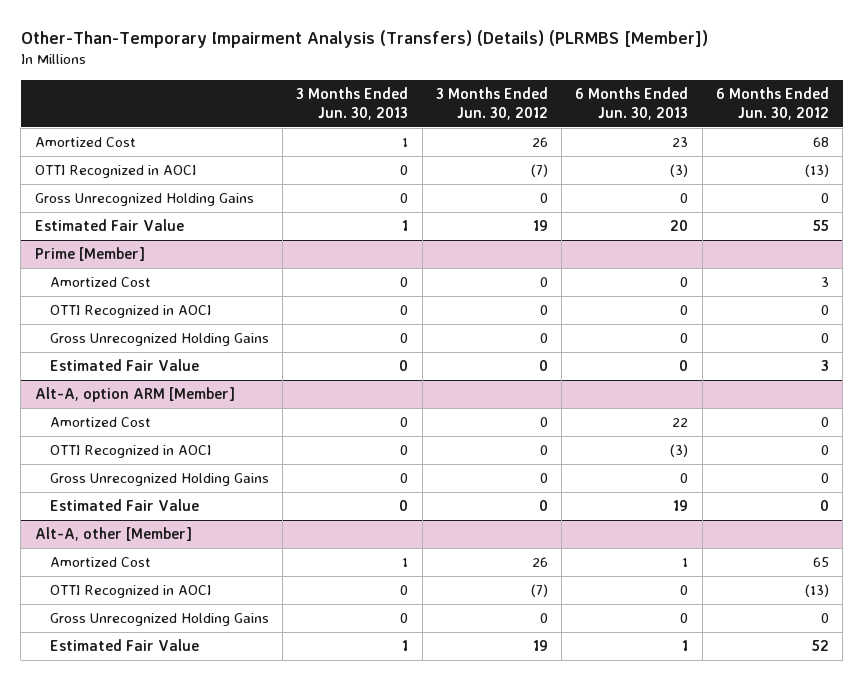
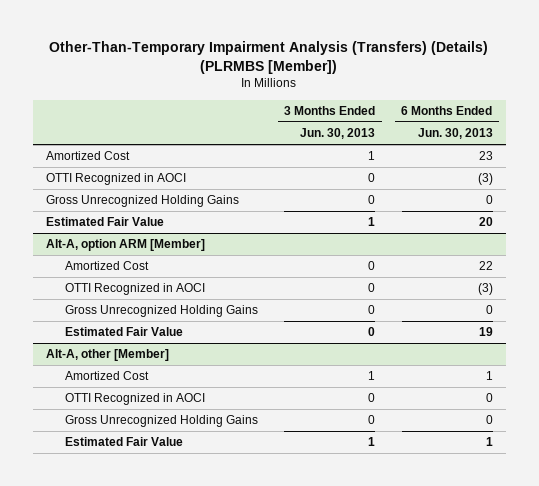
- | 3 Months Ended Jun. 30, 2013 | 3 Months Ended Jun. 30, 2012 | 6 Months Ended Jun. 30, 2013 | 6 Months Ended Jun. 30, 2012
+ | 3 Months Ended Jun. 30, 2013 | 6 Months Ended Jun. 30, 2013
- Prime [Member]
- Amortized Cost | 0 | 0 | 0 | 3
- OTTI Recognized in AOCI | 0 | 0 | 0 | 0
- Gross Unrecognized Holding Gains | 0 | 0 | 0 | 0
- Estimated Fair Value | 0 | 0 | 0 | 3

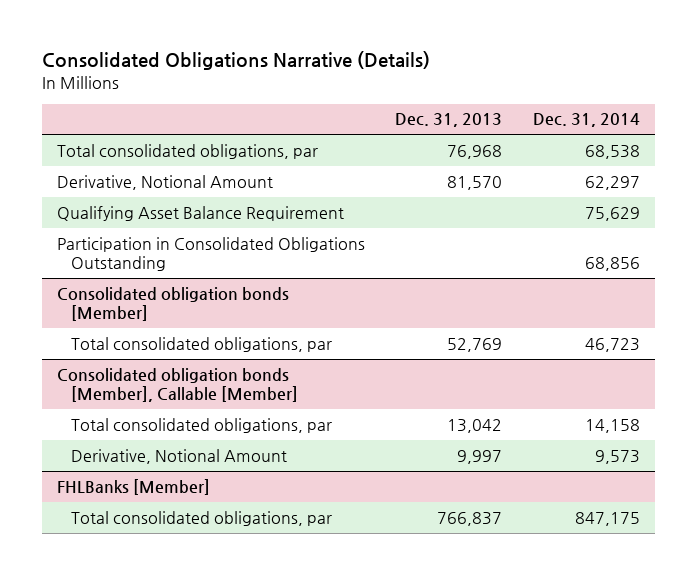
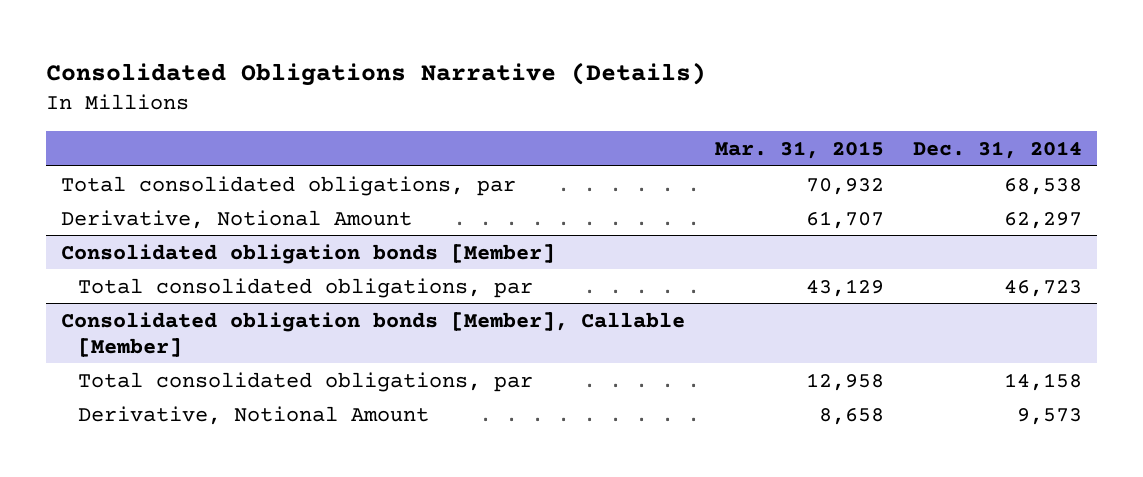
- | Dec. 31, 2013 | Dec. 31, 2014
+ | Mar. 31, 2015 | Dec. 31, 2014
- Qualifying Asset Balance Requirement | | 75,629
- Participation in Consolidated Obligations Outstanding | | 68,856
- FHLBanks [Member]
- Total consolidated obligations, par | 766,837 | 847,175

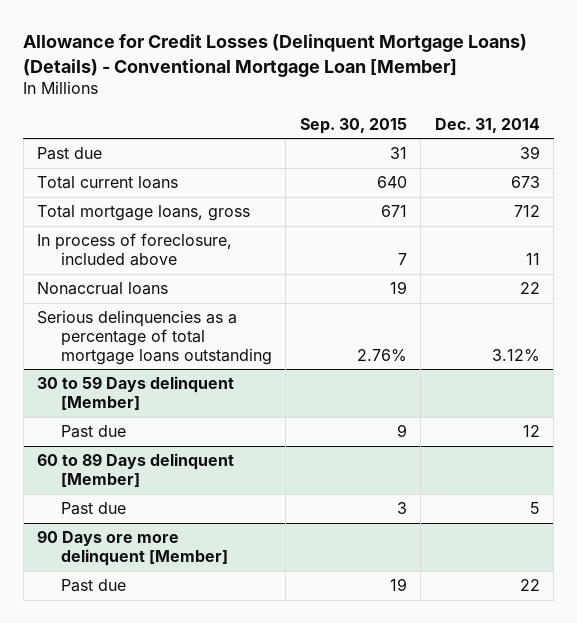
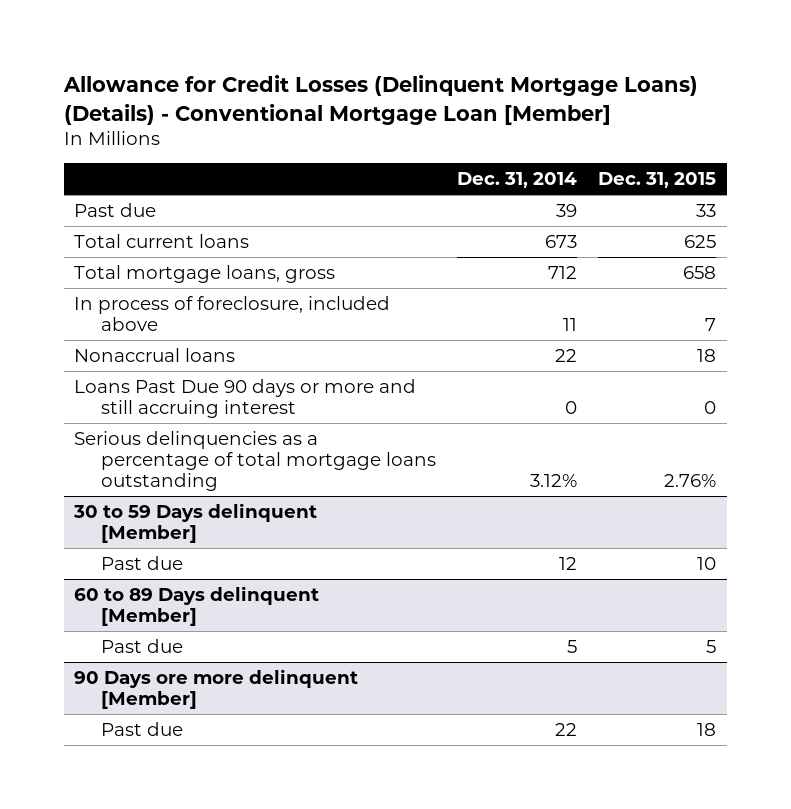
- | Sep. 30, 2015 | Dec. 31, 2014
+ | Dec. 31, 2014 | Dec. 31, 2015
+ Loans Past Due 90 days or more and still accruing interest | 0 | 0

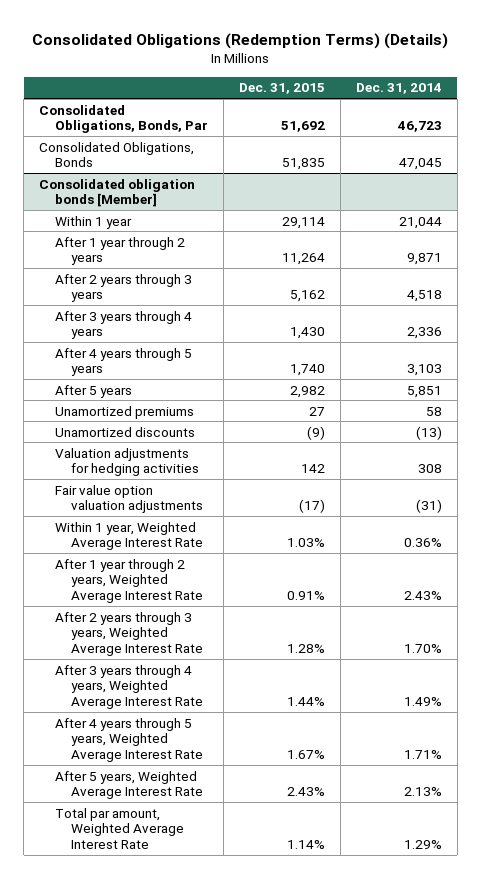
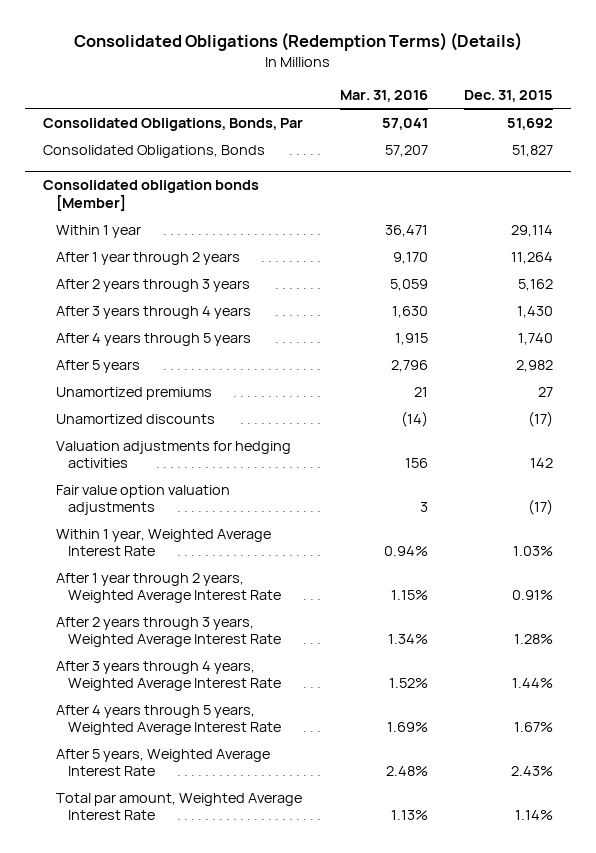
- | Dec. 31, 2015 | Dec. 31, 2014
+ | Mar. 31, 2016 | Dec. 31, 2015
- Consolidated Obligations, Bonds | 51,835 | 47,045
+ Consolidated Obligations, Bonds | 57,207 | 51,827
@ Consolidated obligation bonds [Member]
- Unamortized discounts | (9) | (13)
+ Unamortized discounts | (14) | (17)

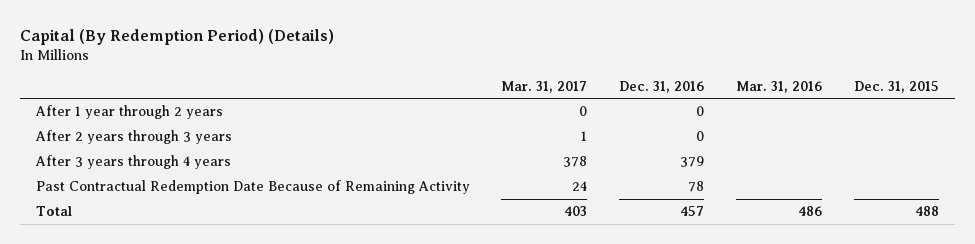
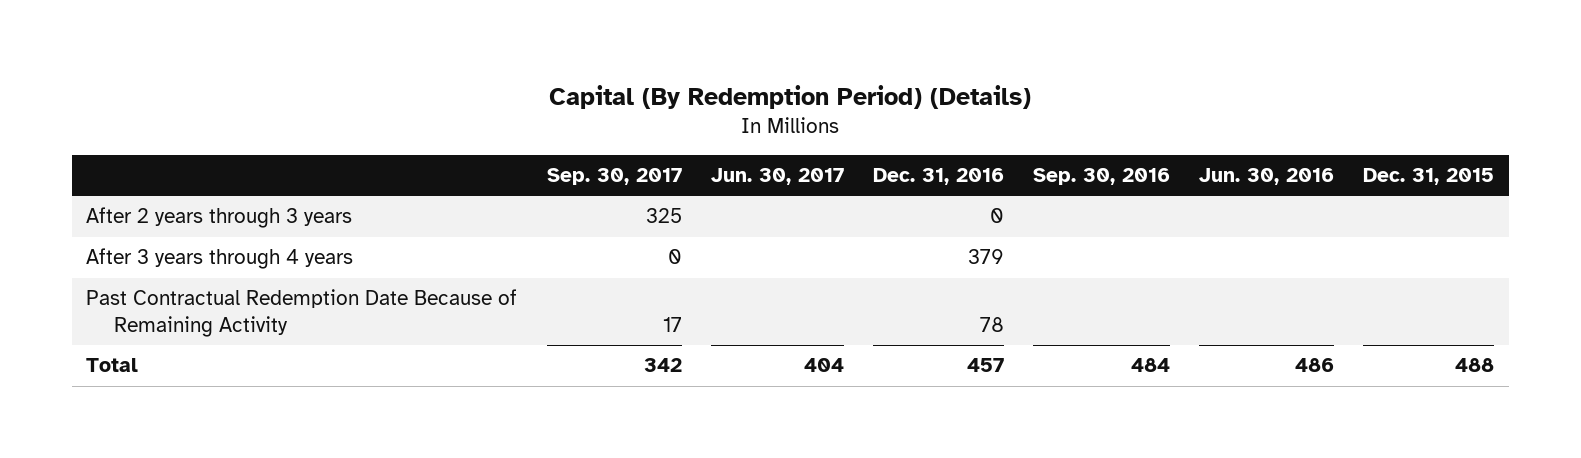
- | Mar. 31, 2017 | Dec. 31, 2016 | Mar. 31, 2016 | Dec. 31, 2015
+ | Sep. 30, 2017 | Jun. 30, 2017 | Dec. 31, 2016 | Sep. 30, 2016 | Jun. 30, 2016 | Dec. 31, 2015
- After 1 year through 2 years | 0 | 0 | |

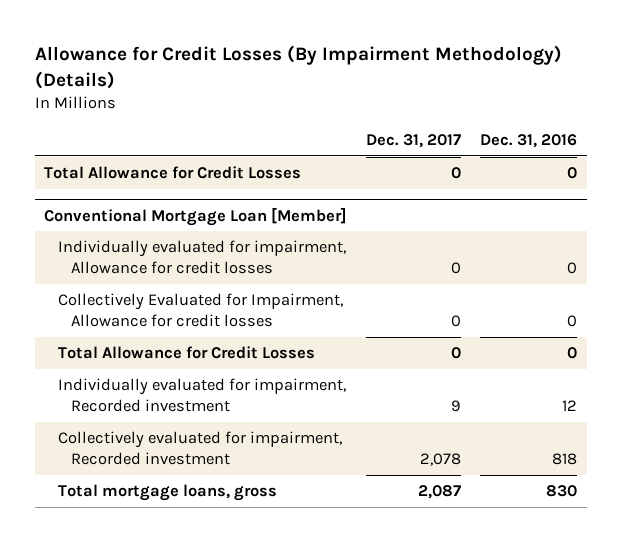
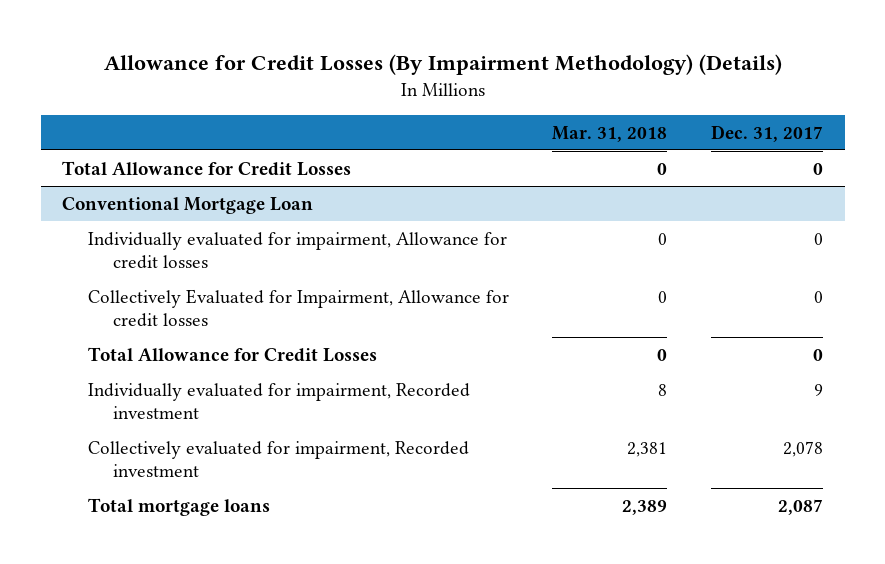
- | Dec. 31, 2017 | Dec. 31, 2016
+ | Mar. 31, 2018 | Dec. 31, 2017
- Conventional Mortgage Loan [Member]
+ Conventional Mortgage Loan
- Total mortgage loans, gross | 2,087 | 830
+ Total mortgage loans | 2,389 | 2,087

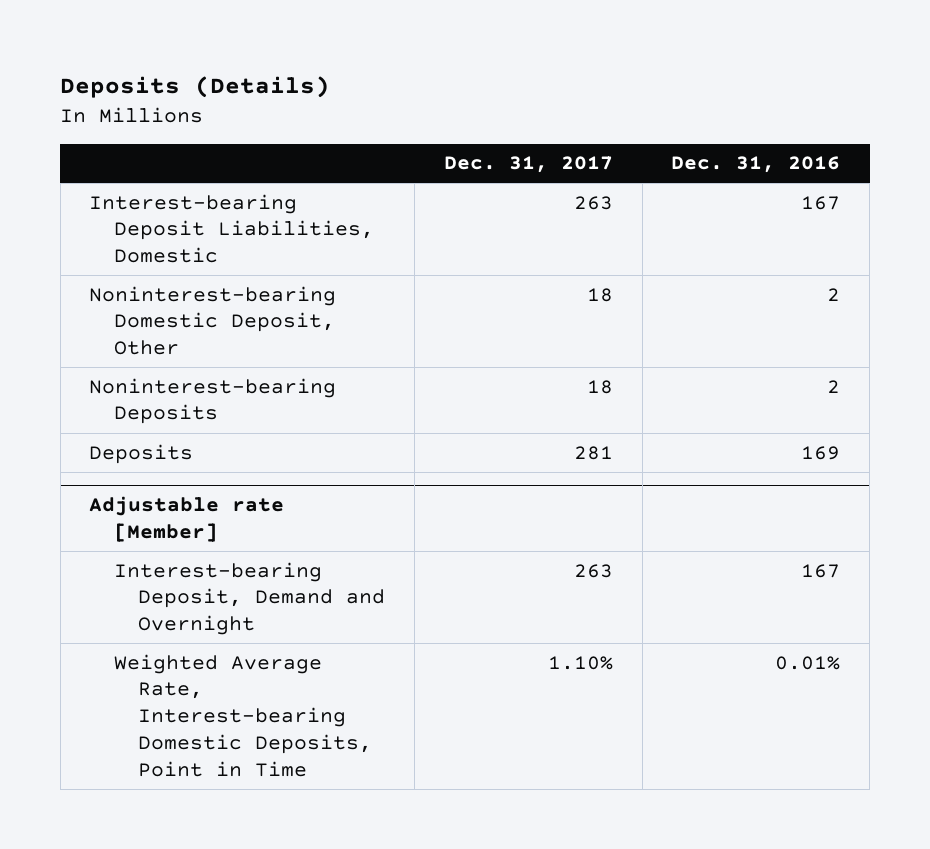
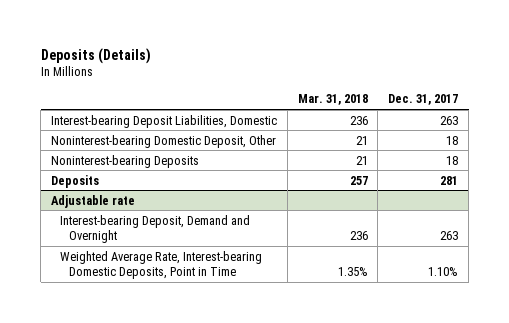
- | Dec. 31, 2017 | Dec. 31, 2016
+ | Mar. 31, 2018 | Dec. 31, 2017
- Adjustable rate [Member]
+ Adjustable rate

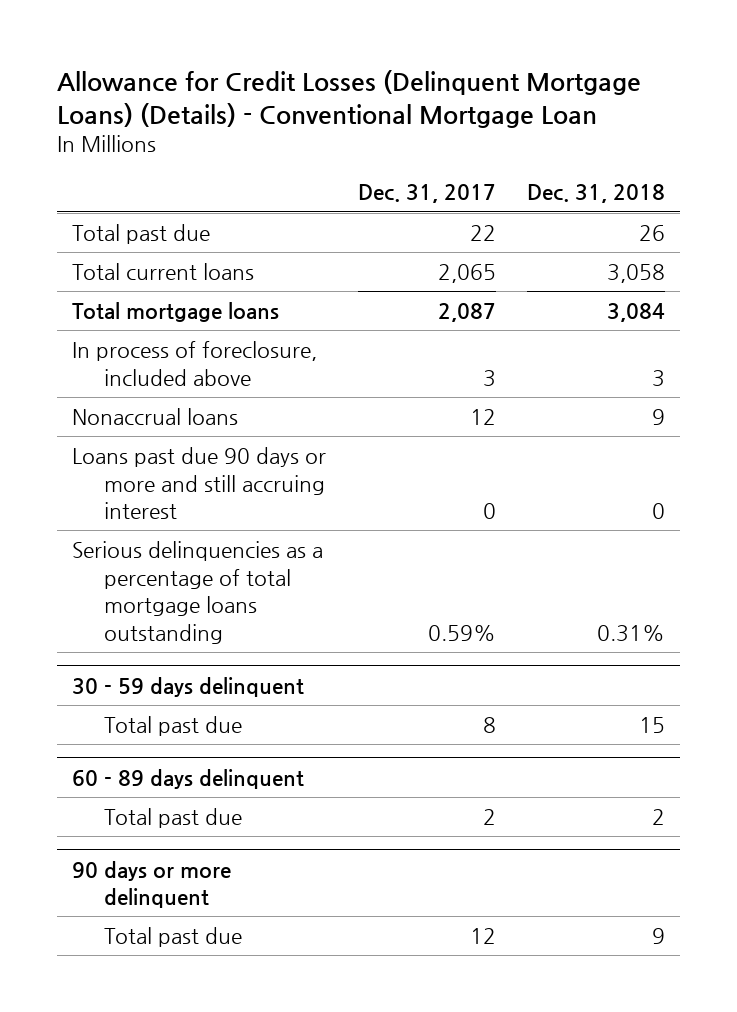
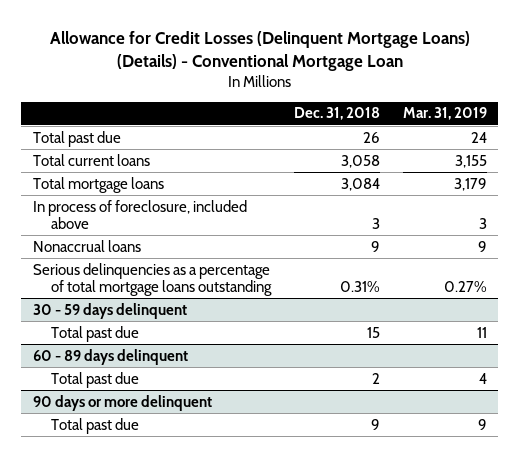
- | Dec. 31, 2017 | Dec. 31, 2018
+ | Dec. 31, 2018 | Mar. 31, 2019
- Loans past due 90 days or more and still accruing interest | 0 | 0

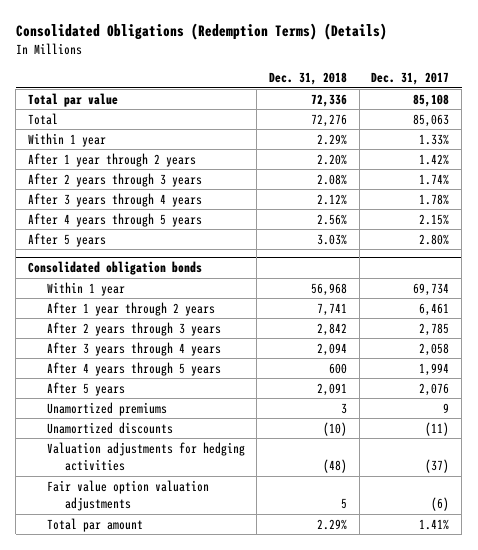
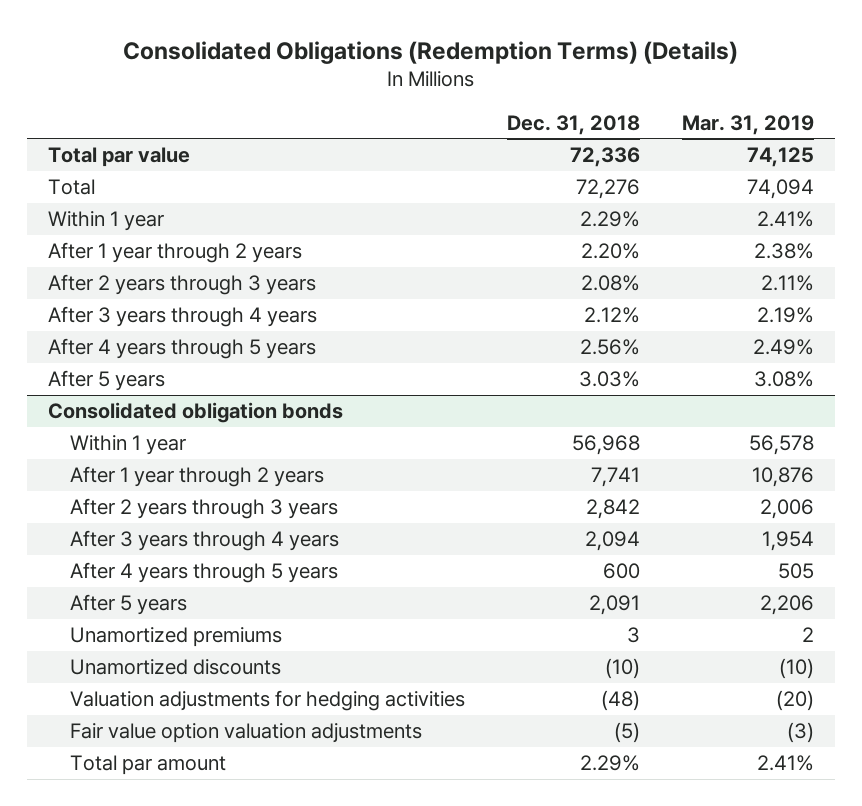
- | Dec. 31, 2018 | Dec. 31, 2017
+ | Dec. 31, 2018 | Mar. 31, 2019
@ Consolidated obligation bonds
- Fair value option valuation adjustments | 5 | (6)
+ Fair value option valuation adjustments | (5) | (3)

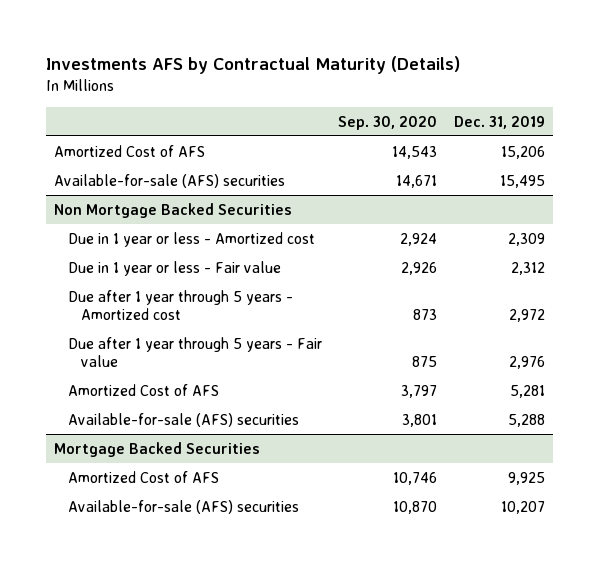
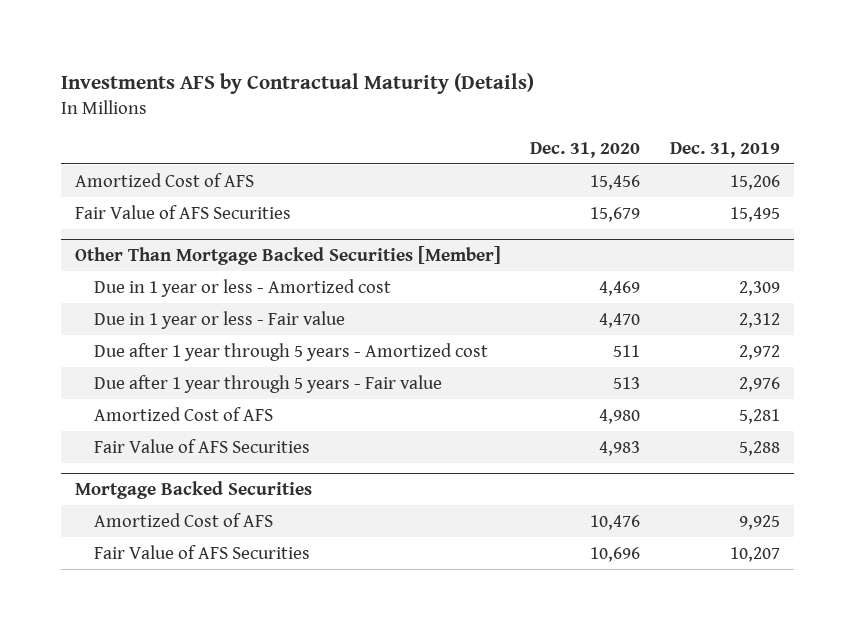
- | Sep. 30, 2020 | Dec. 31, 2019
+ | Dec. 31, 2020 | Dec. 31, 2019
- Available-for-sale (AFS) securities | 14,671 | 15,495
- Non Mortgage Backed Securities
+ Fair Value of AFS Securities | 15,679 | 15,495
+ Other Than Mortgage Backed Securities [Member]
- Available-for-sale (AFS) securities | 3,801 | 5,288
+ Fair Value of AFS Securities | 4,983 | 5,288
@ Mortgage Backed Securities
- Available-for-sale (AFS) securities | 10,870 | 10,207
+ Fair Value of AFS Securities | 10,696 | 10,207

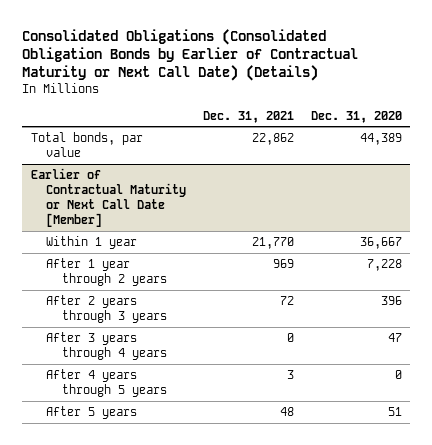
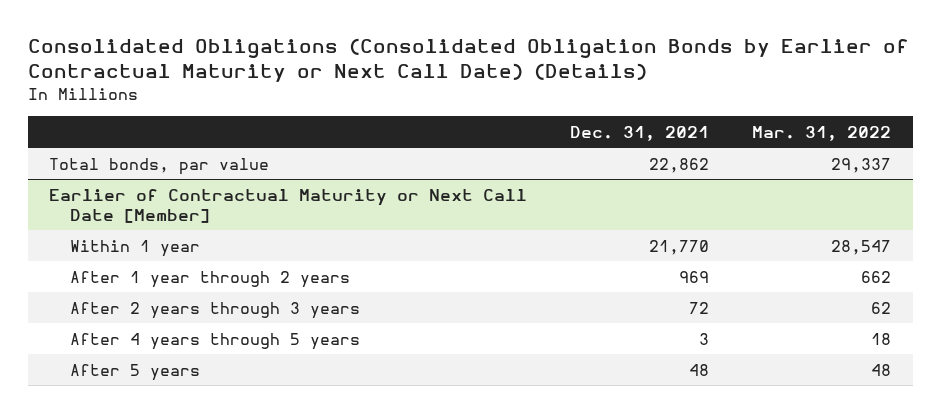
- | Dec. 31, 2021 | Dec. 31, 2020
+ | Dec. 31, 2021 | Mar. 31, 2022
@ Earlier of Contractual Maturity or Next Call Date [Member]
- After 3 years through 4 years | 0 | 47

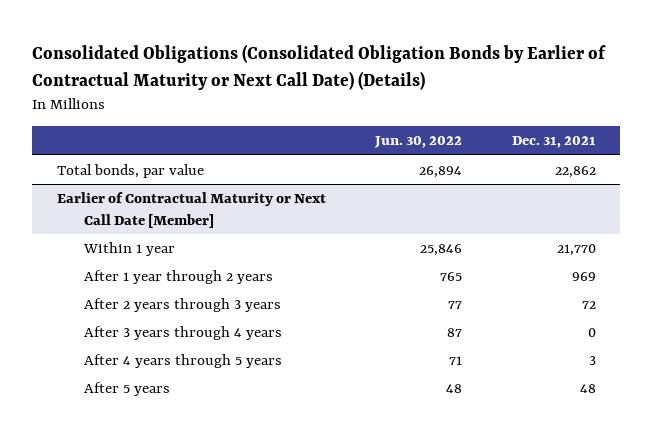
- | Dec. 31, 2021 | Mar. 31, 2022
+ | Jun. 30, 2022 | Dec. 31, 2021
@ Earlier of Contractual Maturity or Next Call Date [Member]
+ After 3 years through 4 years | 87 | 0

